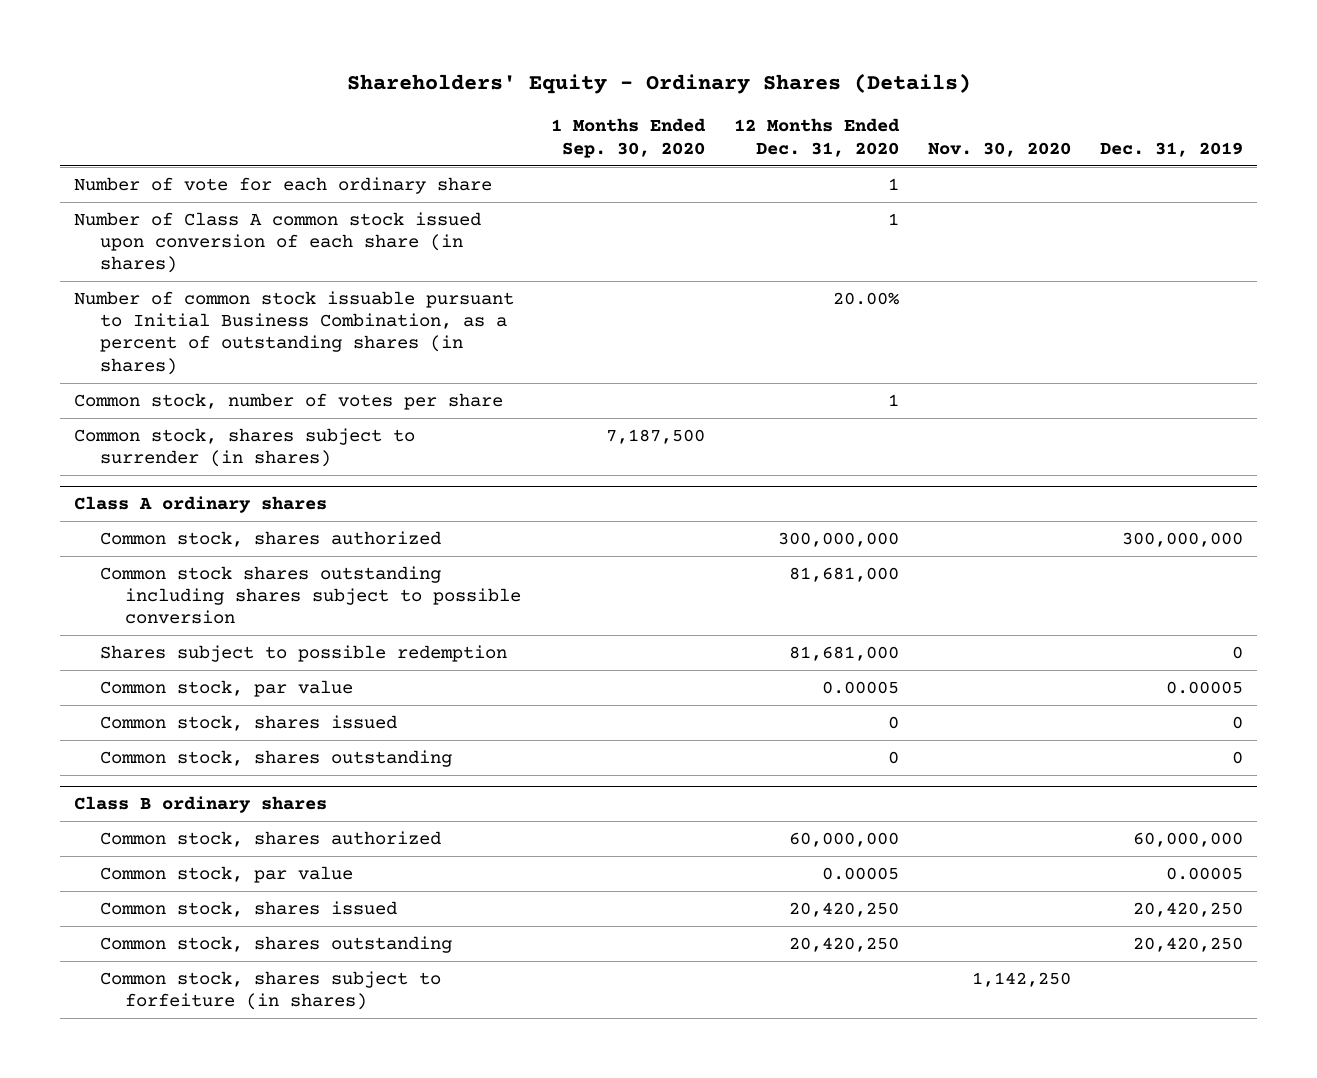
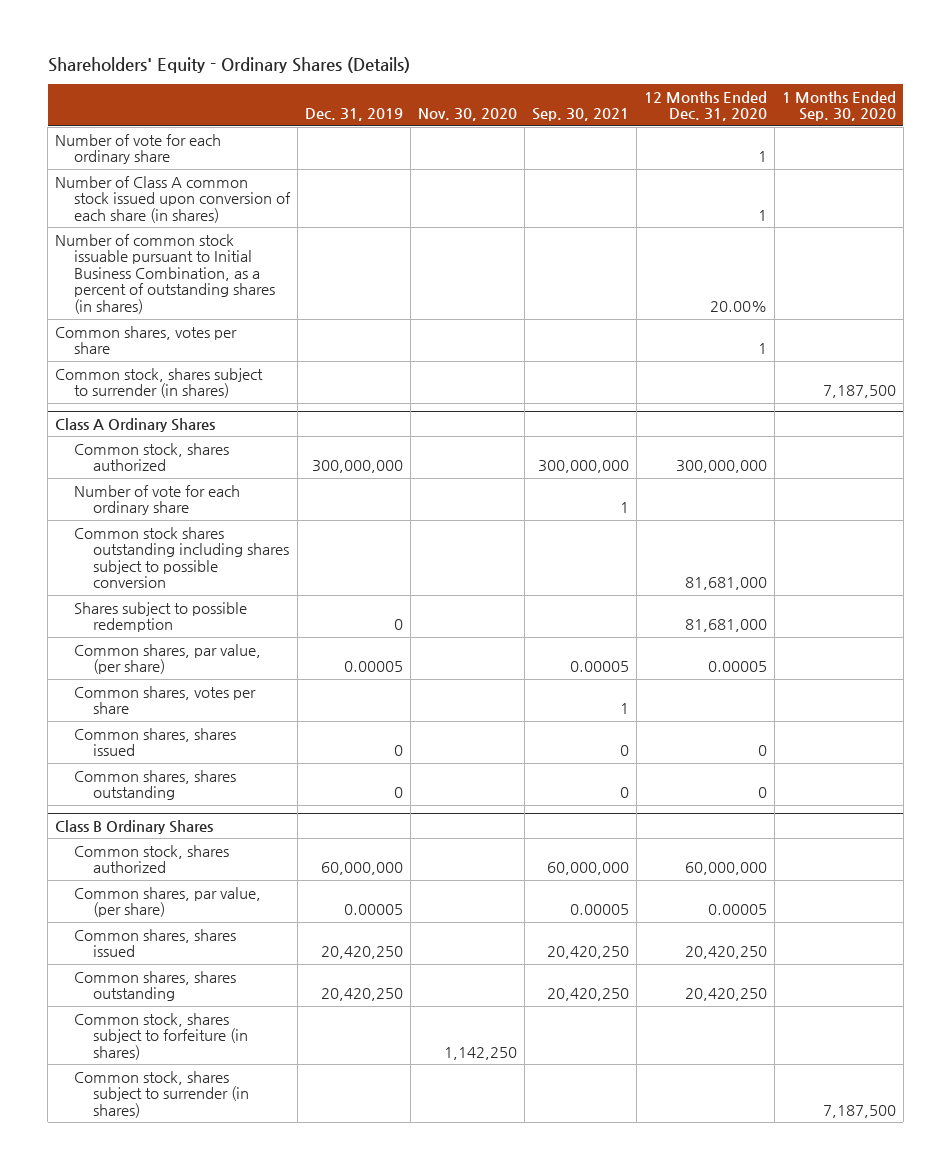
- | 1 Months Ended Sep. 30, 2020 | 12 Months Ended Dec. 31, 2020 | Nov. 30, 2020 | Dec. 31, 2019
+ | Dec. 31, 2019 | Nov. 30, 2020 | Sep. 30, 2021 | 12 Months Ended Dec. 31, 2020 | 1 Months Ended Sep. 30, 2020
- Common stock, number of votes per share | | 1 | |
+ Common shares, votes per share | | | | 1 |
- Class A ordinary shares
+ Class A Ordinary Shares
+ Number of vote for each ordinary share | | | 1 | |
- Common stock, par value | | 0.00005 | | 0.00005
- Common stock, shares issued | | 0 | | 0
- Common stock, shares outstanding | | 0 | | 0
- Class B ordinary shares
+ Common shares, par value, (per share) | 0.00005 | | 0.00005 | 0.00005 |
+ Common shares, votes per share | | | 1 | |
+ Common shares, shares issued | 0 | | 0 | 0 |
+ Common shares, shares outstanding | 0 | | 0 | 0 |
+ Class B Ordinary Shares
- Common stock, par value | | 0.00005 | | 0.00005
- Common stock, shares issued | | 20,420,250 | | 20,420,250
- Common stock, shares outstanding | | 20,420,250 | | 20,420,250
+ Common shares, par value, (per share) | 0.00005 | | 0.00005 | 0.00005 |
+ Common shares, shares issued | 20,420,250 | | 20,420,250 | 20,420,250 |
+ Common shares, shares outstanding | 20,420,250 | | 20,420,250 | 20,420,250 |
+ Common stock, shares subject to surrender (in shares) | | | | | 7,187,500

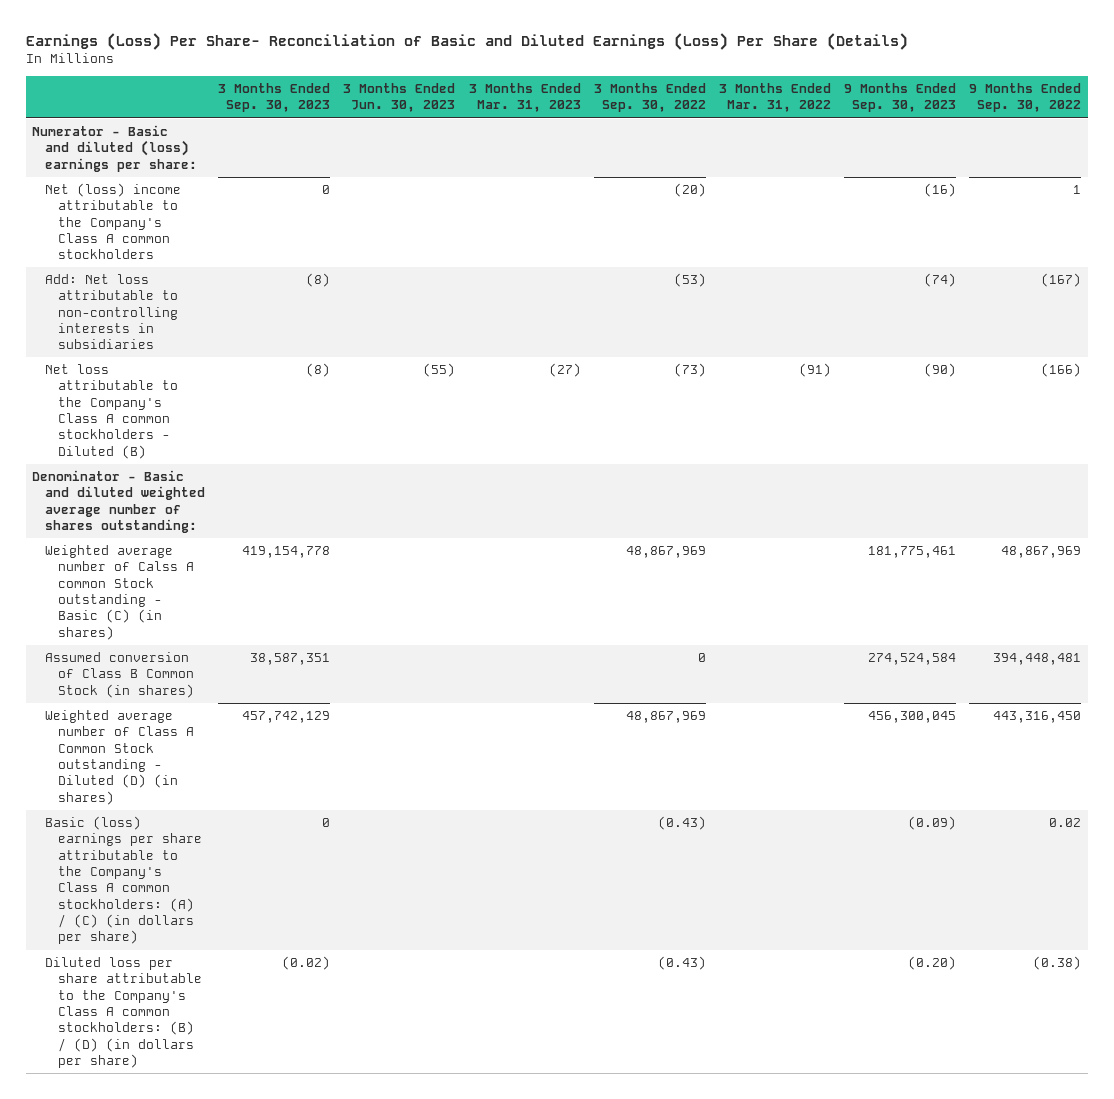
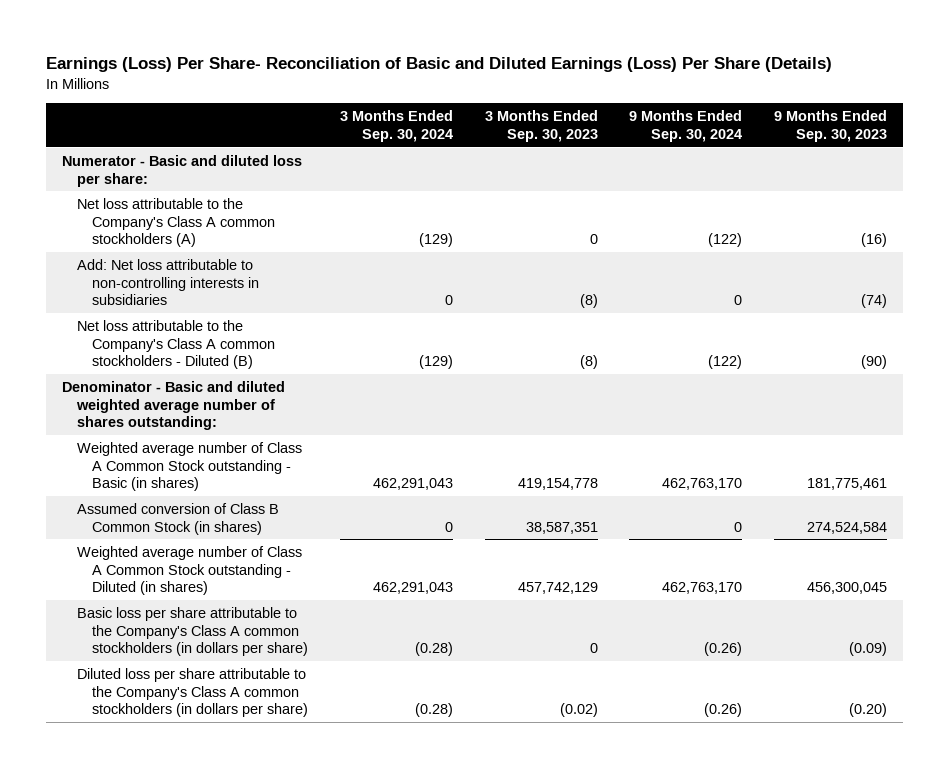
- | 3 Months Ended Sep. 30, 2023 | 3 Months Ended Jun. 30, 2023 | 3 Months Ended Mar. 31, 2023 | 3 Months Ended Sep. 30, 2022 | 3 Months Ended Mar. 31, 2022 | 9 Months Ended Sep. 30, 2023 | 9 Months Ended Sep. 30, 2022
+ | 3 Months Ended Sep. 30, 2024 | 3 Months Ended Sep. 30, 2023 | 9 Months Ended Sep. 30, 2024 | 9 Months Ended Sep. 30, 2023
- Numerator - Basic and diluted (loss) earnings per share:
- Net (loss) income attributable to the Company's Class A common stockholders | 0 | | | (20) | | (16) | 1
+ Numerator - Basic and diluted loss per share:
+ Net loss attributable to the Company's Class A common stockholders (A) | (129) | 0 | (122) | (16)
- Weighted average number of Calss A common Stock outstanding - Basic (C) (in shares) | 419,154,778 | | | 48,867,969 | | 181,775,461 | 48,867,969
+ Weighted average number of Class A Common Stock outstanding - Basic (in shares) | 462,291,043 | 419,154,778 | 462,763,170 | 181,775,461
- Weighted average number of Class A Common Stock outstanding - Diluted (D) (in shares) | 457,742,129 | | | 48,867,969 | | 456,300,045 | 443,316,450
- Basic (loss) earnings per share attributable to the Company's Class A common stockholders: (A) / (C) (in dollars per share) | 0 | | | (0.43) | | (0.09) | 0.02
- Diluted loss per share attributable to the Company's Class A common stockholders: (B) / (D) (in dollars per share) | (0.02) | | | (0.43) | | (0.20) | (0.38)
+ Weighted average number of Class A Common Stock outstanding - Diluted (in shares) | 462,291,043 | 457,742,129 | 462,763,170 | 456,300,045
+ Basic loss per share attributable to the Company's Class A common stockholders (in dollars per share) | (0.28) | 0 | (0.26) | (0.09)
+ Diluted loss per share attributable to the Company's Class A common stockholders (in dollars per share) | (0.28) | (0.02) | (0.26) | (0.20)

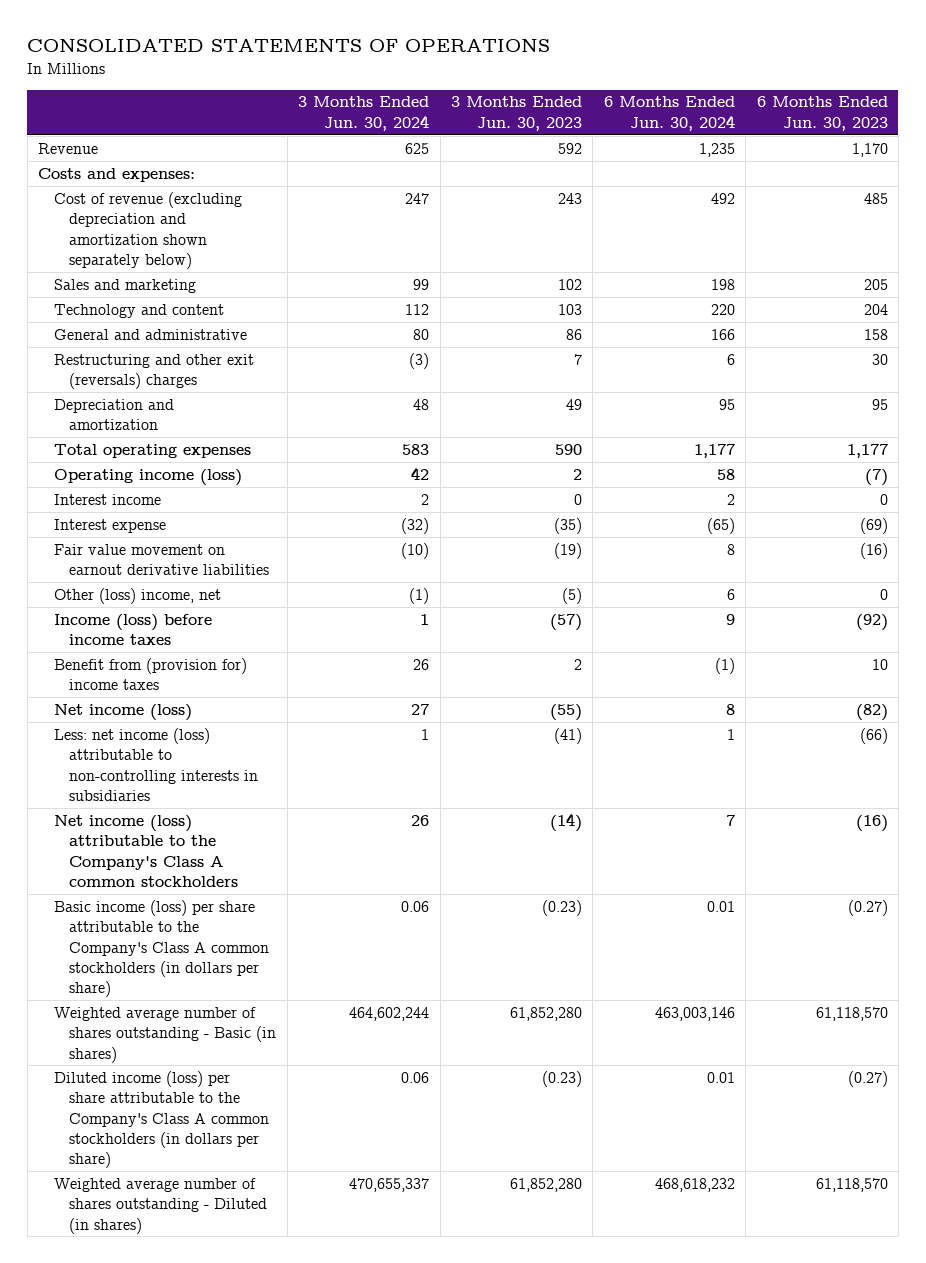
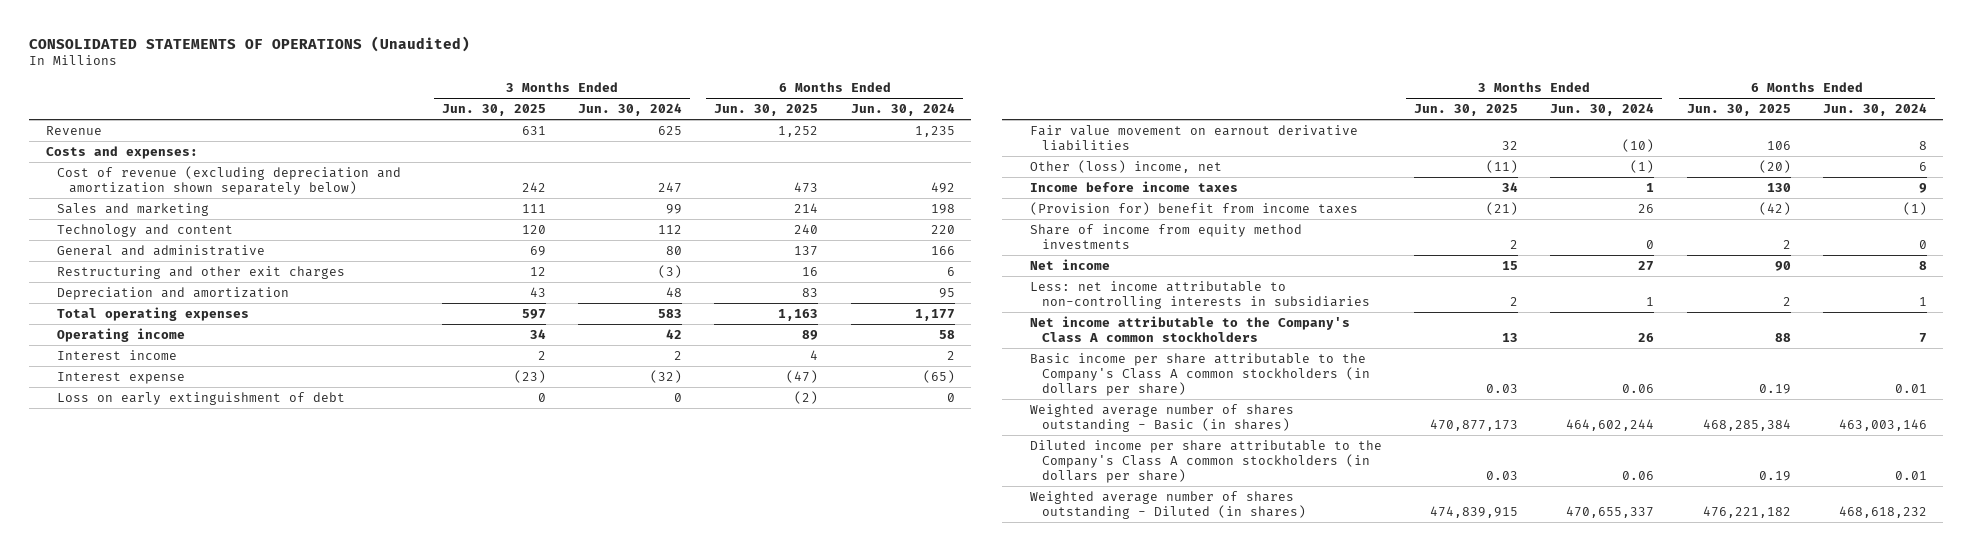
- CONSOLIDATED STATEMENTS OF OPERATIONS
+ CONSOLIDATED STATEMENTS OF OPERATIONS (Unaudited)
- | 3 Months Ended Jun. 30, 2024 | 3 Months Ended Jun. 30, 2023 | 6 Months Ended Jun. 30, 2024 | 6 Months Ended Jun. 30, 2023
+ | 3 Months Ended Jun. 30, 2025 | 3 Months Ended Jun. 30, 2024 | 6 Months Ended Jun. 30, 2025 | 6 Months Ended Jun. 30, 2024
- Restructuring and other exit (reversals) charges | (3) | 7 | 6 | 30
+ Restructuring and other exit charges | 12 | (3) | 16 | 6
- Operating income (loss) | 42 | 2 | 58 | (7)
+ Operating income | 34 | 42 | 89 | 58
+ Loss on early extinguishment of debt | 0 | 0 | (2) | 0
- Income (loss) before income taxes | 1 | (57) | 9 | (92)
- Benefit from (provision for) income taxes | 26 | 2 | (1) | 10
- Net income (loss) | 27 | (55) | 8 | (82)
- Less: net income (loss) attributable to non-controlling interests in subsidiaries | 1 | (41) | 1 | (66)
- Net income (loss) attributable to the Company's Class A common stockholders | 26 | (14) | 7 | (16)
- Basic income (loss) per share attributable to the Company's Class A common stockholders (in dollars per share) | 0.06 | (0.23) | 0.01 | (0.27)
+ Income before income taxes | 34 | 1 | 130 | 9
+ (Provision for) benefit from income taxes | (21) | 26 | (42) | (1)
+ Share of income from equity method investments | 2 | 0 | 2 | 0
+ Net income | 15 | 27 | 90 | 8
+ Less: net income attributable to non-controlling interests in subsidiaries | 2 | 1 | 2 | 1
+ Net income attributable to the Company's Class A common stockholders | 13 | 26 | 88 | 7
+ Basic income per share attributable to the Company's Class A common stockholders (in dollars per share) | 0.03 | 0.06 | 0.19 | 0.01
- Diluted income (loss) per share attributable to the Company's Class A common stockholders (in dollars per share) | 0.06 | (0.23) | 0.01 | (0.27)
+ Diluted income per share attributable to the Company's Class A common stockholders (in dollars per share) | 0.03 | 0.06 | 0.19 | 0.01

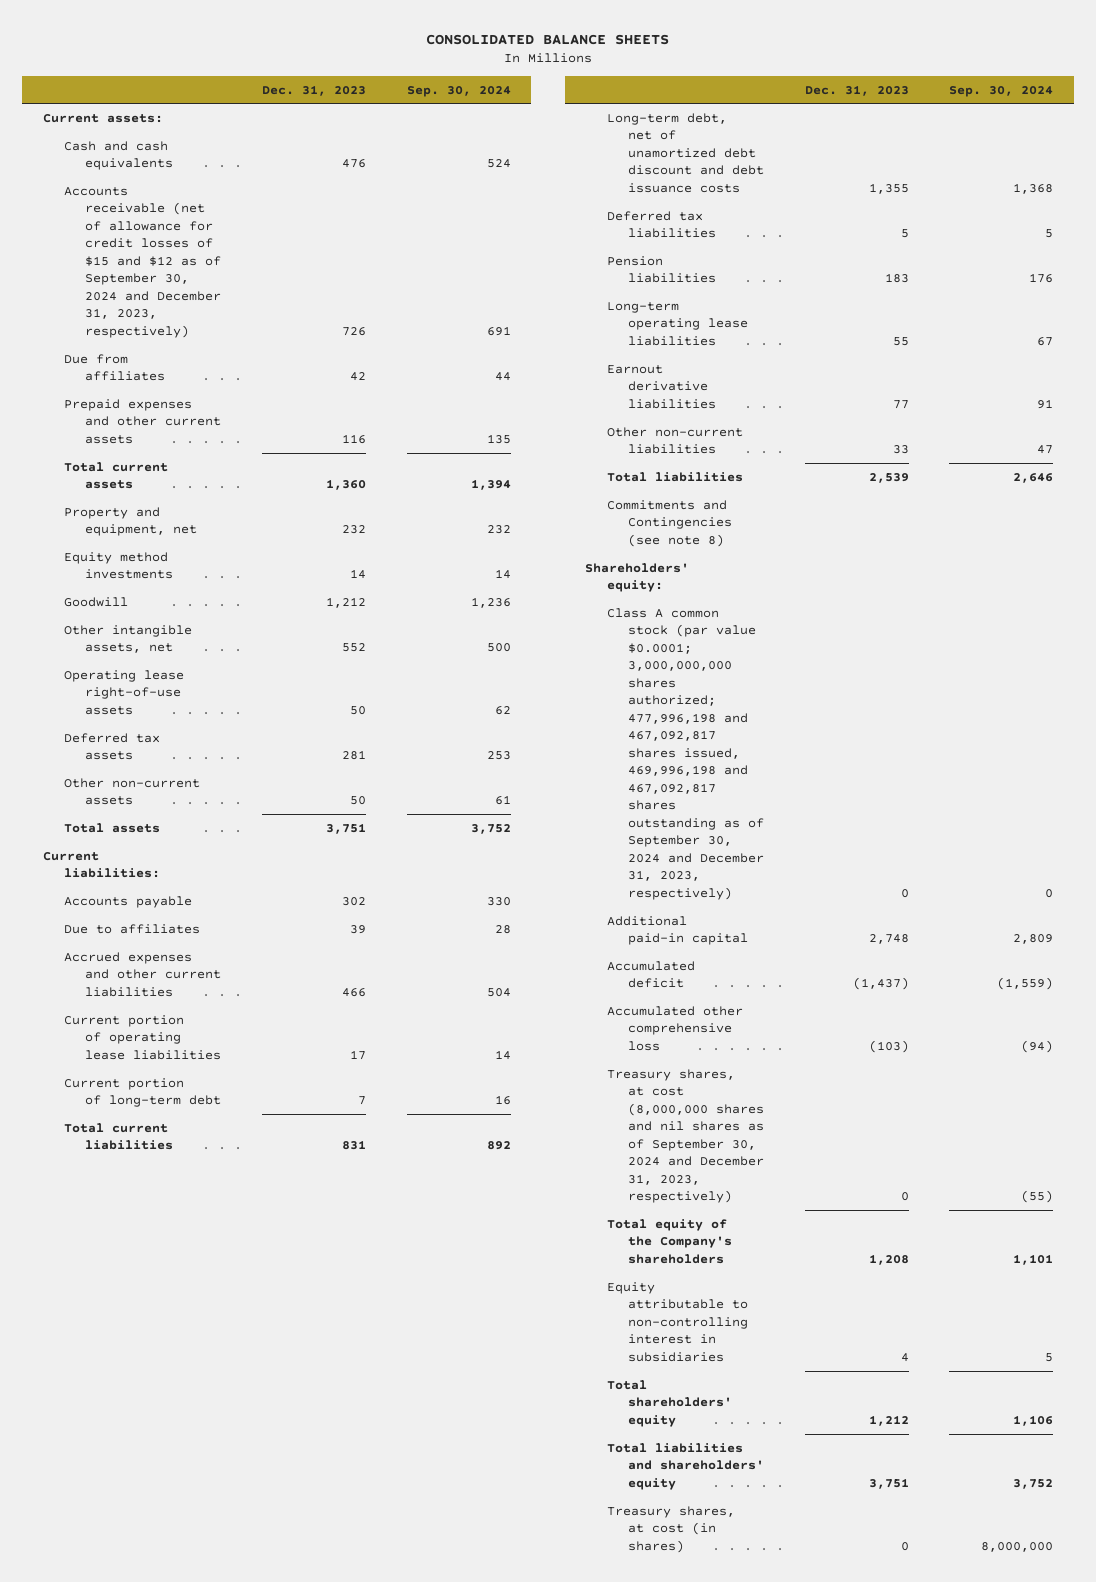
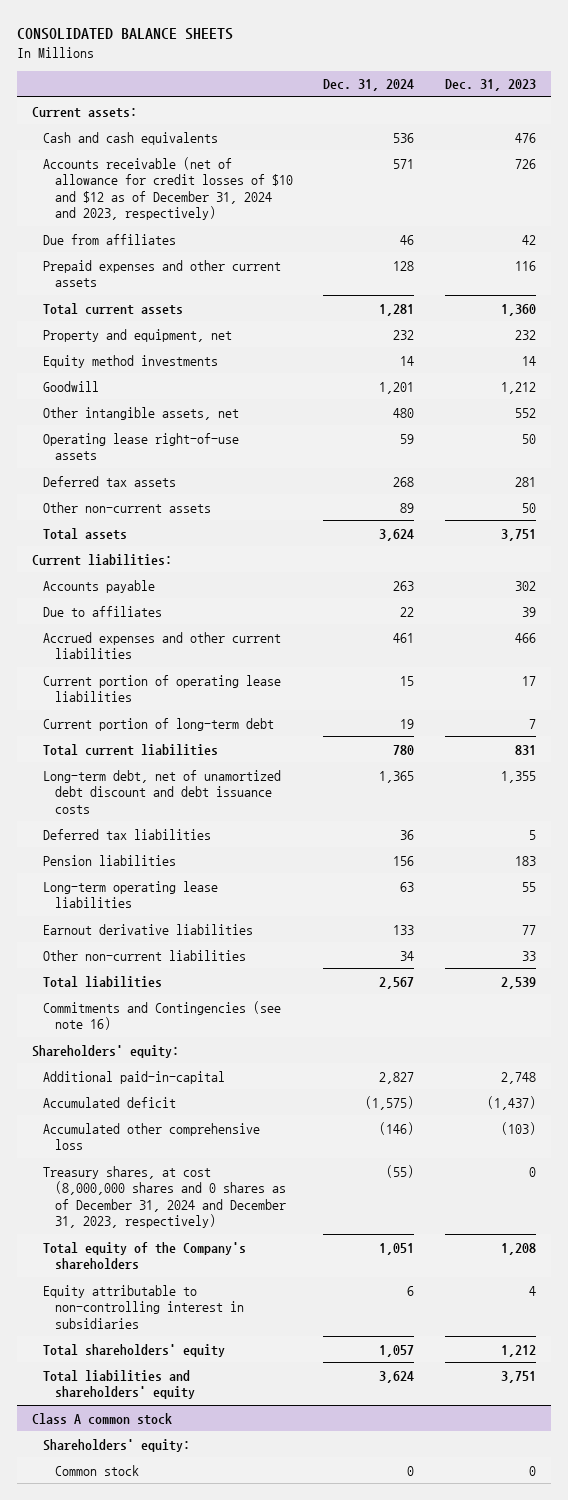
- | Dec. 31, 2023 | Sep. 30, 2024
+ | Dec. 31, 2024 | Dec. 31, 2023
- Accounts receivable (net of allowance for credit losses of $15 and $12 as of September 30, 2024 and December 31, 2023, respectively) | 726 | 691
+ Accounts receivable (net of allowance for credit losses of $10 and $12 as of December 31, 2024 and 2023, respectively) | 571 | 726
- Commitments and Contingencies (see note 8)
+ Commitments and Contingencies (see note 16)
- Class A common stock (par value $0.0001; 3,000,000,000 shares authorized; 477,996,198 and 467,092,817 shares issued, 469,996,198 and 467,092,817 shares outstanding as of September 30, 2024 and December 31, 2023, respectively) | 0 | 0
- Additional paid-in capital | 2,748 | 2,809
+ Additional paid-in-capital | 2,827 | 2,748
- Treasury shares, at cost (8,000,000 shares and nil shares as of September 30, 2024 and December 31, 2023, respectively) | 0 | (55)
+ Treasury shares, at cost (8,000,000 shares and 0 shares as of December 31, 2024 and December 31, 2023, respectively) | (55) | 0
- Treasury shares, at cost (in shares) | 0 | 8,000,000
+ Class A common stock
+ Shareholders' equity:
+ Common stock | 0 | 0

